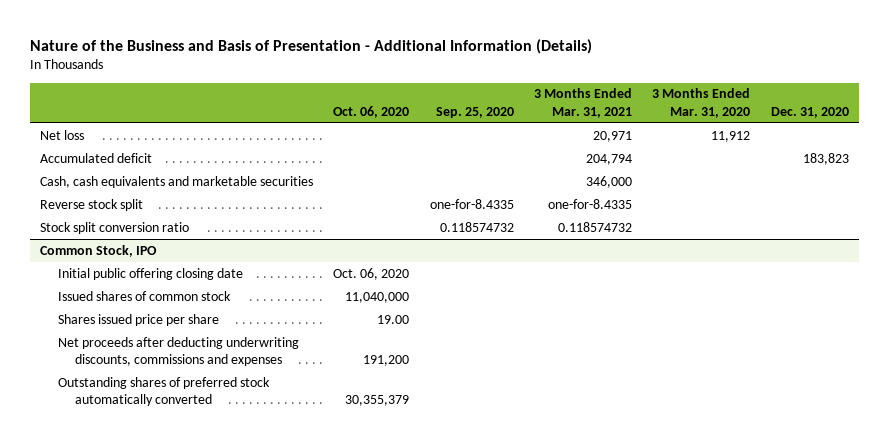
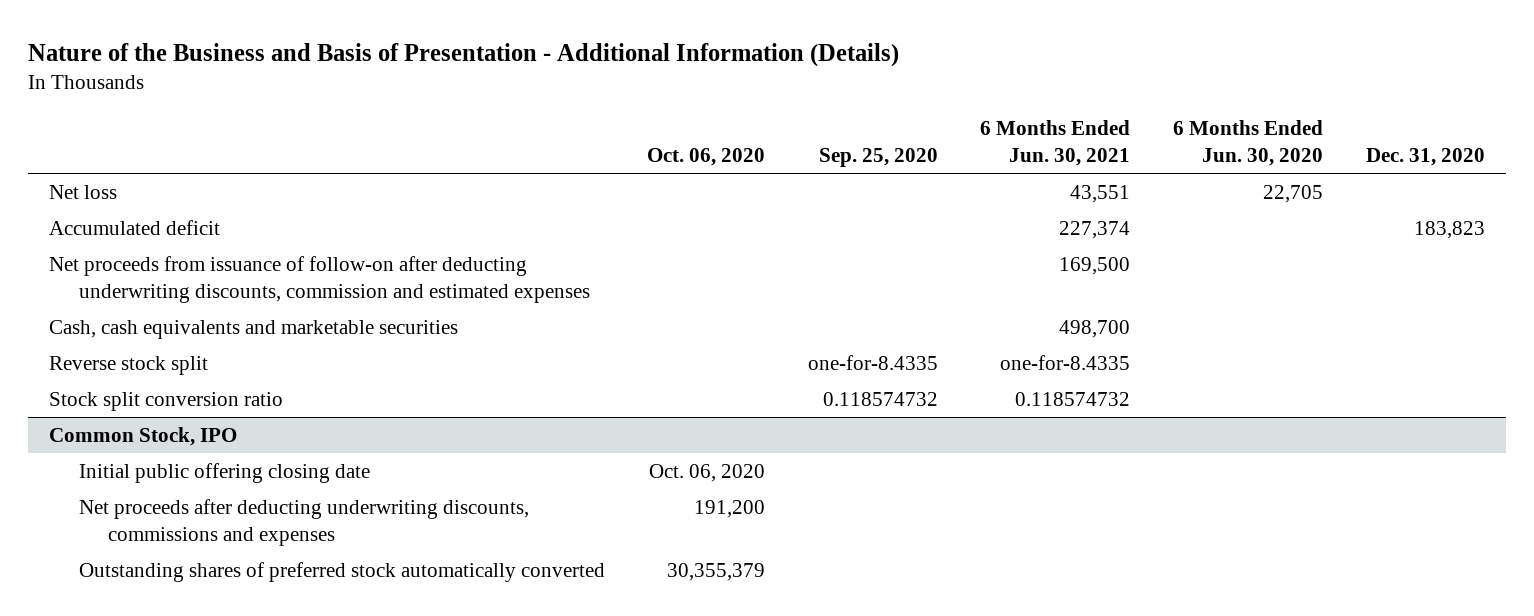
- | Oct. 06, 2020 | Sep. 25, 2020 | 3 Months Ended Mar. 31, 2021 | 3 Months Ended Mar. 31, 2020 | Dec. 31, 2020
+ | Oct. 06, 2020 | Sep. 25, 2020 | 6 Months Ended Jun. 30, 2021 | 6 Months Ended Jun. 30, 2020 | Dec. 31, 2020
+ Net proceeds from issuance of follow-on after deducting underwriting discounts, commission and estimated expenses | | | 169,500 | |
@ Common Stock, IPO
- Issued shares of common stock | 11,040,000 | | | |
- Shares issued price per share | 19.00 | | | |

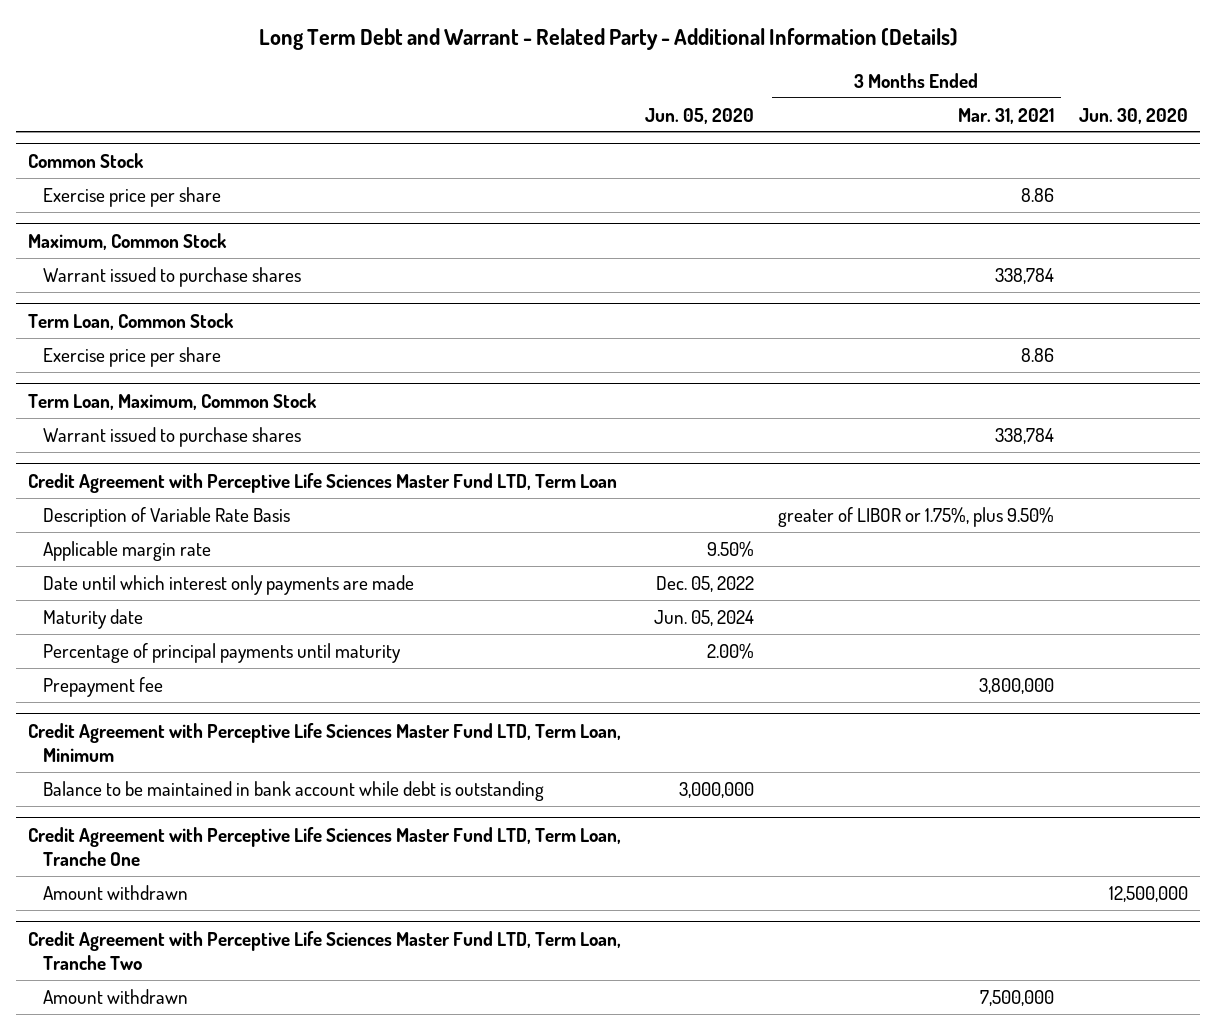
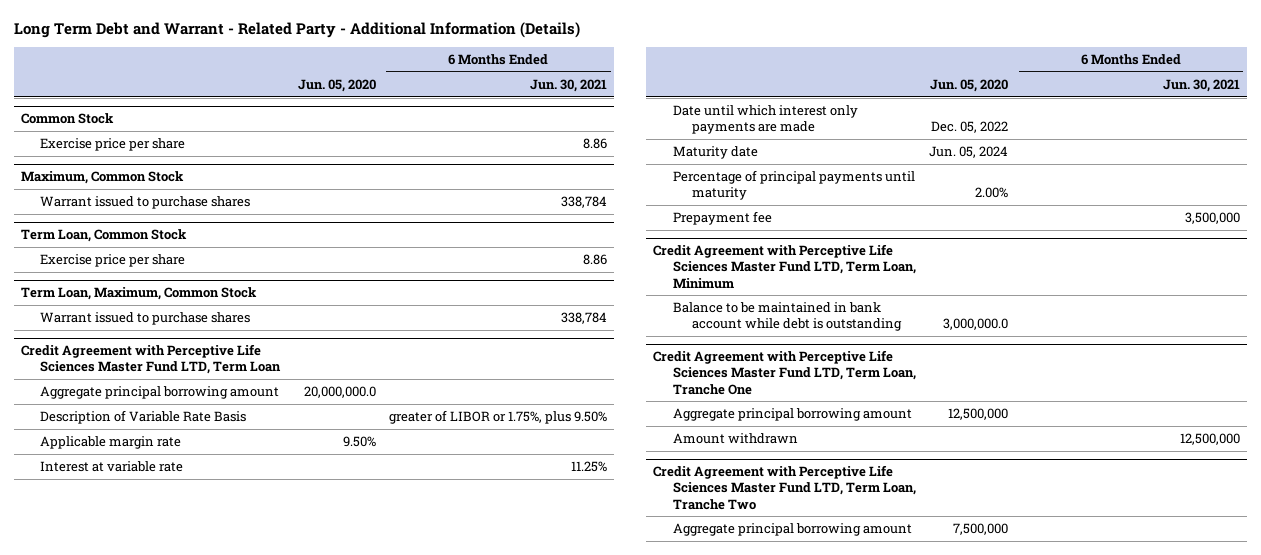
- | Jun. 05, 2020 | 3 Months Ended Mar. 31, 2021 | Jun. 30, 2020
+ | Jun. 05, 2020 | 6 Months Ended Jun. 30, 2021
@ Credit Agreement with Perceptive Life Sciences Master Fund LTD, Term Loan
+ Aggregate principal borrowing amount | 20,000,000.0 |
+ Interest at variable rate | | 11.25%
@ Credit Agreement with Perceptive Life Sciences Master Fund LTD, Term Loan, Minimum
- Balance to be maintained in bank account while debt is outstanding | 3,000,000 | |
+ Balance to be maintained in bank account while debt is outstanding | 3,000,000.0 |
@ Credit Agreement with Perceptive Life Sciences Master Fund LTD, Term Loan, Tranche One
+ Aggregate principal borrowing amount | 12,500,000 |
@ Credit Agreement with Perceptive Life Sciences Master Fund LTD, Term Loan, Tranche Two
- Amount withdrawn | | 7,500,000 |
+ Aggregate principal borrowing amount | 7,500,000 |

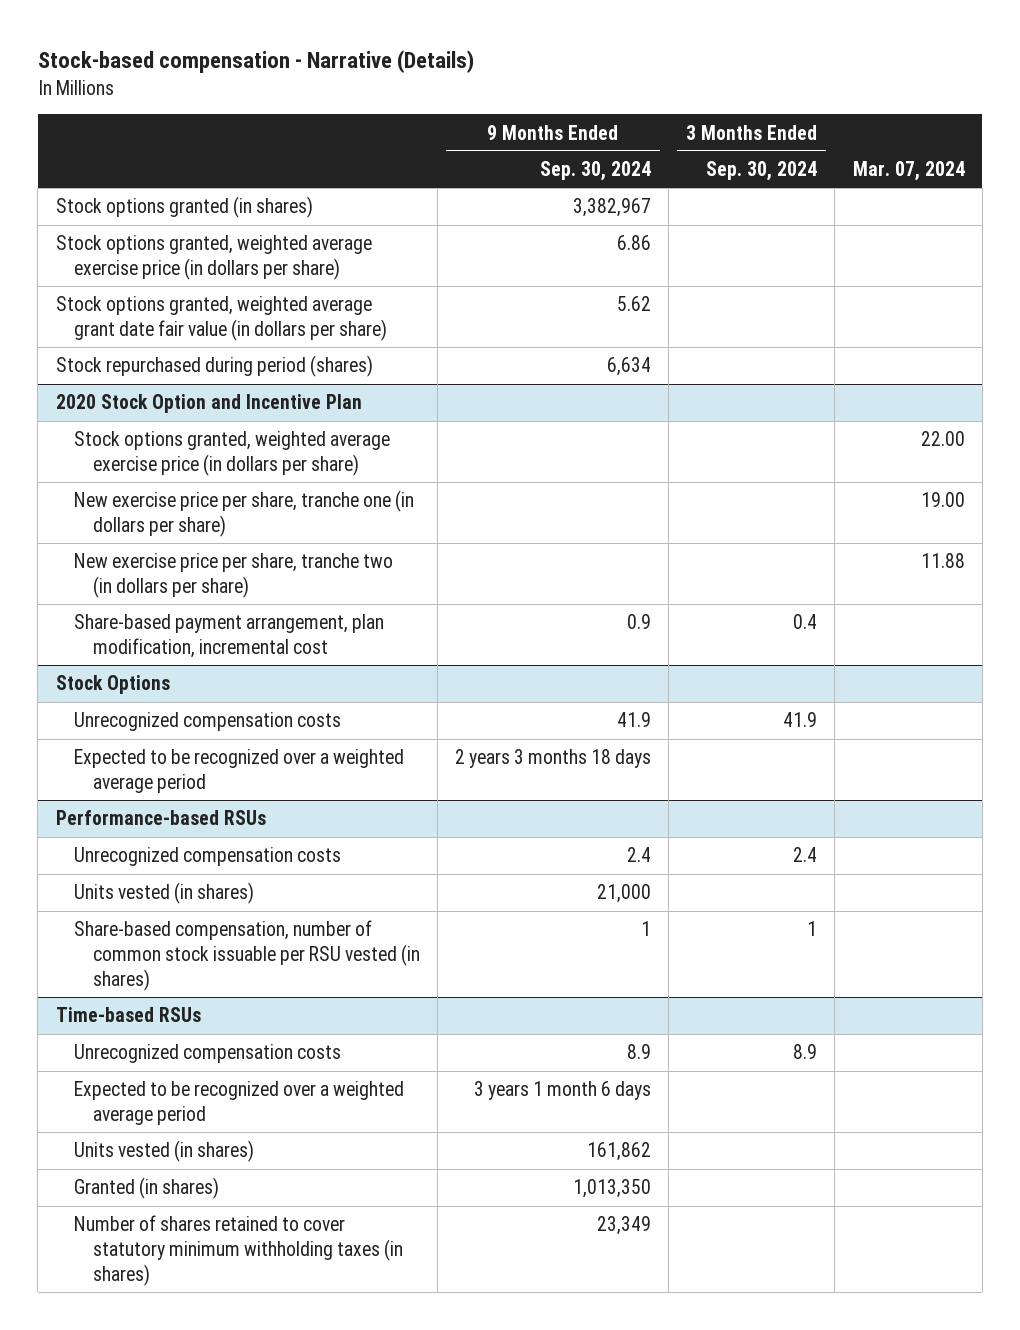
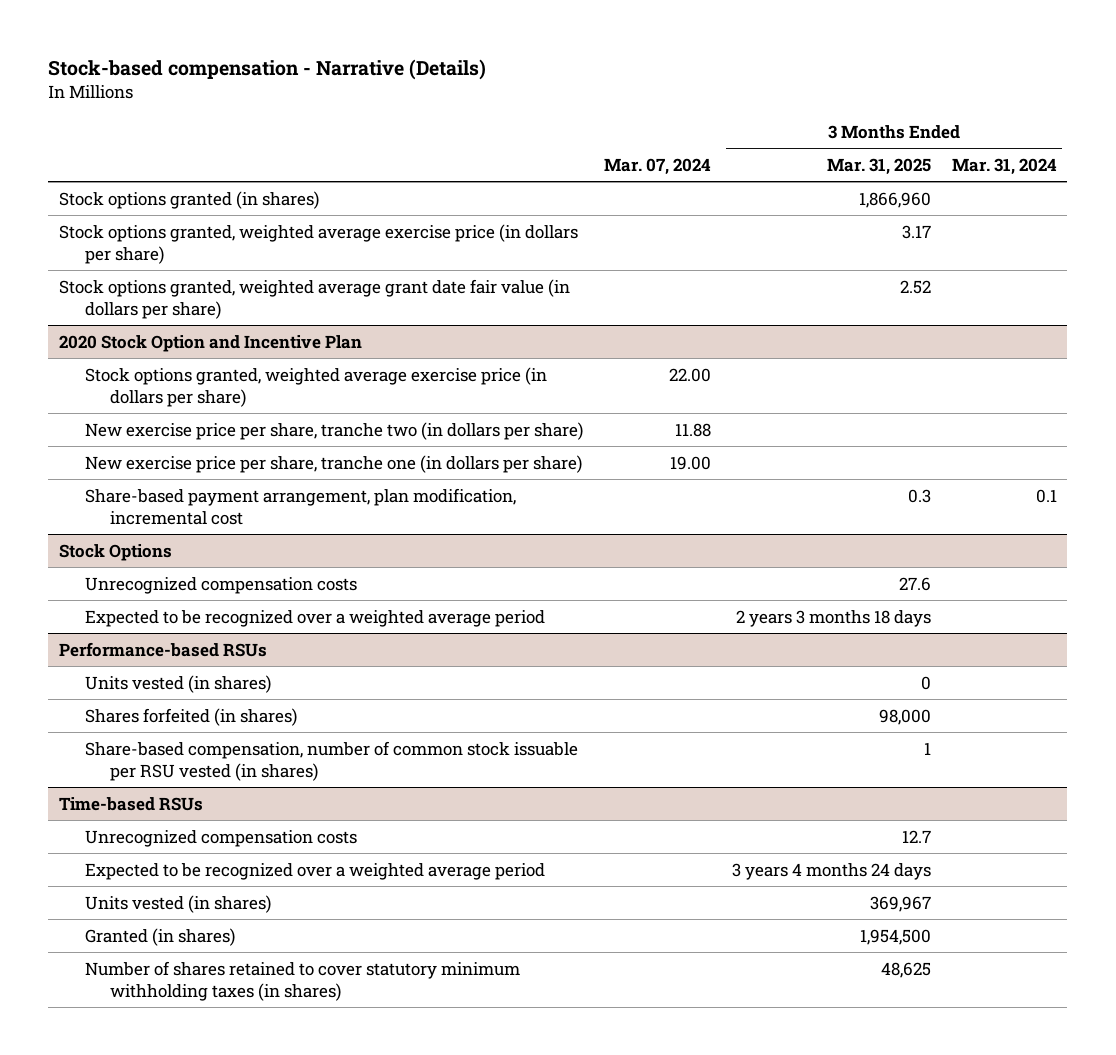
- | 9 Months Ended Sep. 30, 2024 | 3 Months Ended Sep. 30, 2024 | Mar. 07, 2024
+ | Mar. 07, 2024 | 3 Months Ended Mar. 31, 2025 | 3 Months Ended Mar. 31, 2024
- Stock repurchased during period (shares) | 6,634 | |
@ 2020 Stock Option and Incentive Plan
moved down: New exercise price per share, tranche one (in dollars per share) | 19.00 | |
@ Performance-based RSUs
- Unrecognized compensation costs | 2.4 | 2.4 |
+ Shares forfeited (in shares) | | 98,000 |

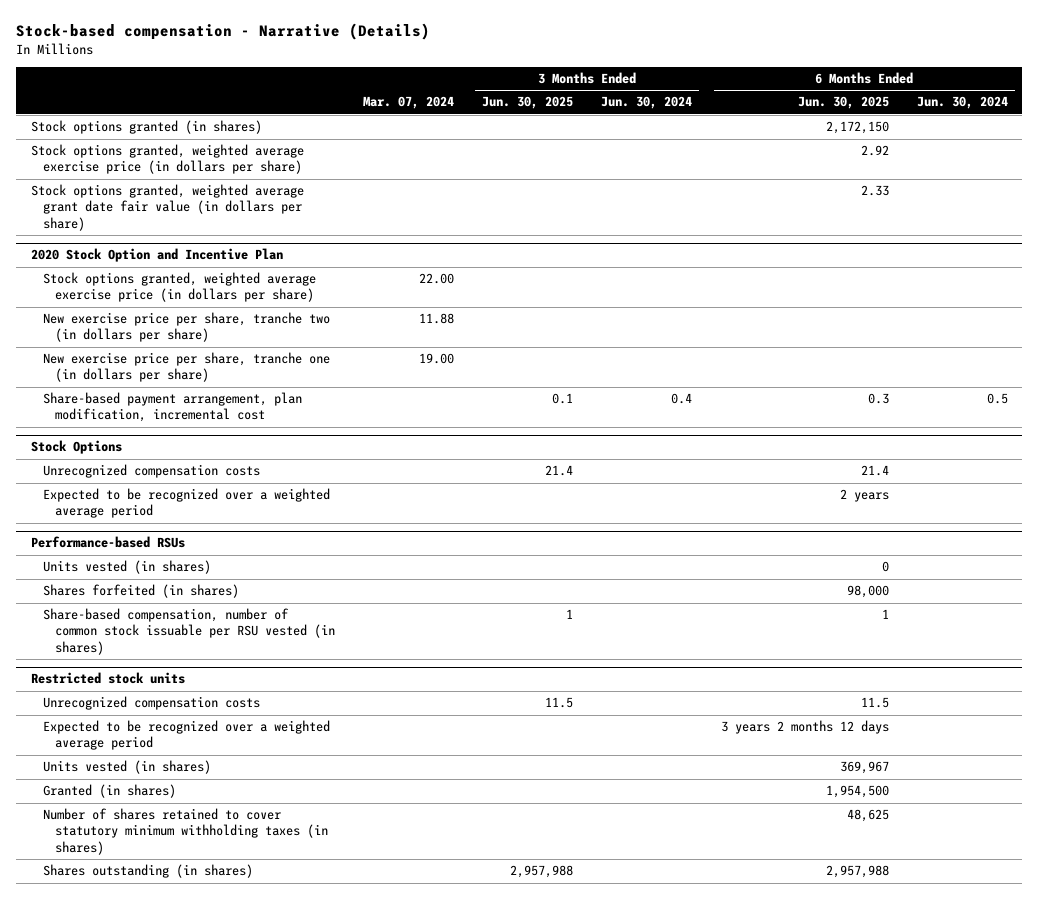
- | Mar. 07, 2024 | 3 Months Ended Mar. 31, 2025 | 3 Months Ended Mar. 31, 2024
+ | Mar. 07, 2024 | 3 Months Ended Jun. 30, 2025 | 3 Months Ended Jun. 30, 2024 | 6 Months Ended Jun. 30, 2025 | 6 Months Ended Jun. 30, 2024
- Time-based RSUs
+ Restricted stock units
+ Shares outstanding (in shares) | | 2,957,988 | | 2,957,988 |

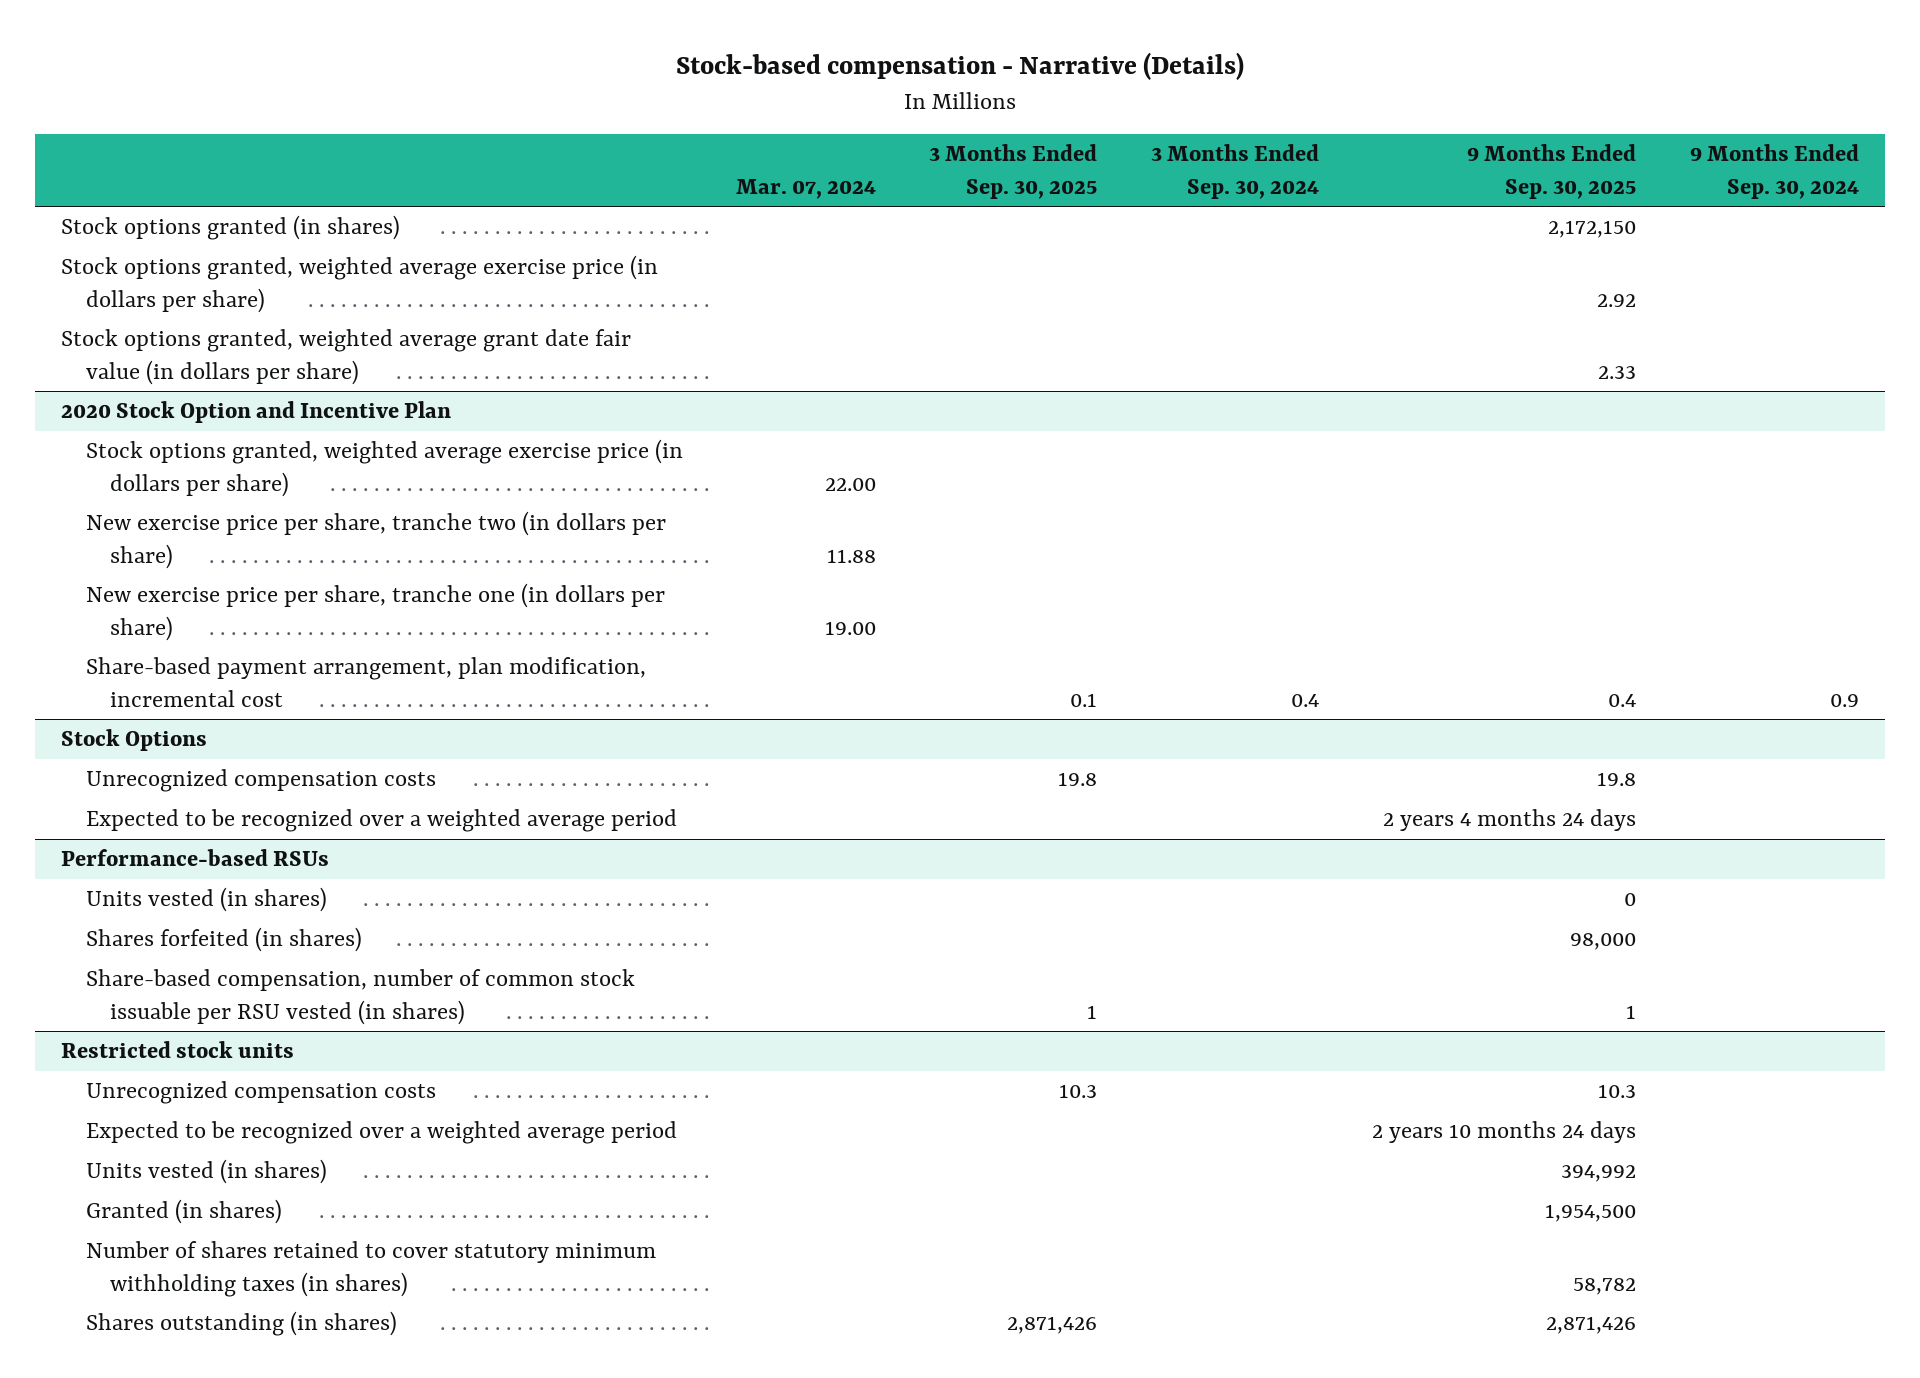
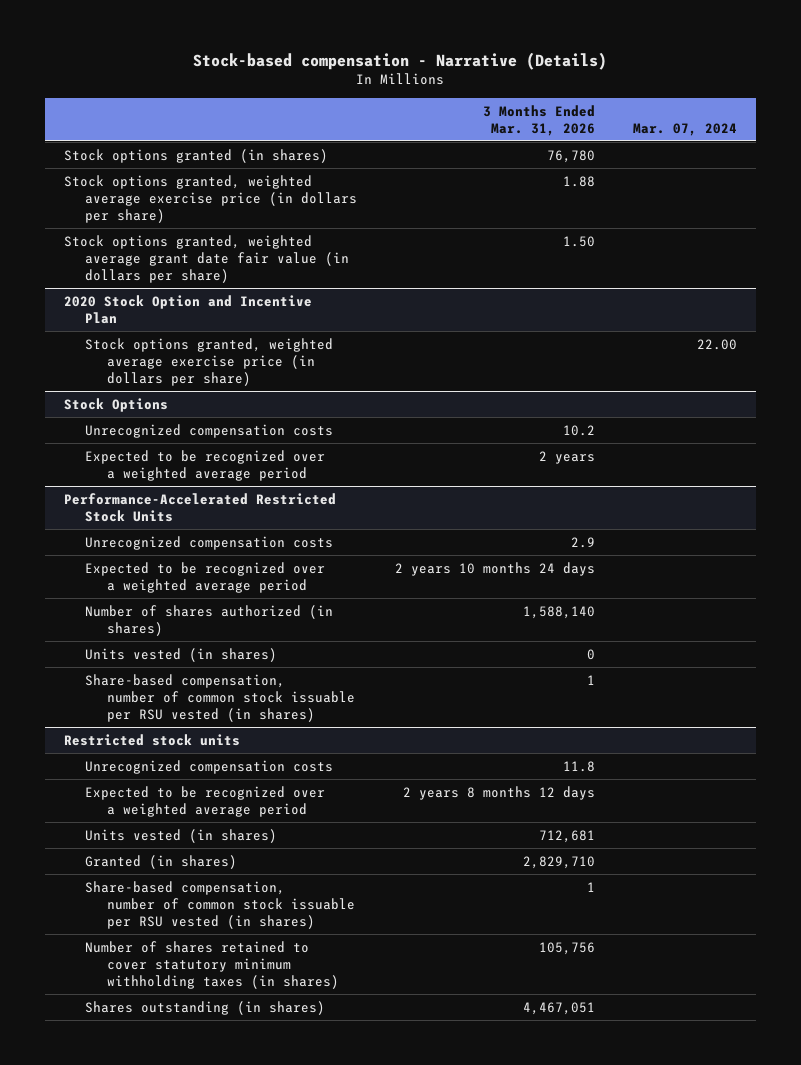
- | Mar. 07, 2024 | 3 Months Ended Sep. 30, 2025 | 3 Months Ended Sep. 30, 2024 | 9 Months Ended Sep. 30, 2025 | 9 Months Ended Sep. 30, 2024
+ | 3 Months Ended Mar. 31, 2026 | Mar. 07, 2024
@ 2020 Stock Option and Incentive Plan
- New exercise price per share, tranche two (in dollars per share) | 11.88 | | | |
- New exercise price per share, tranche one (in dollars per share) | 19.00 | | | |
- Share-based payment arrangement, plan modification, incremental cost | | 0.1 | 0.4 | 0.4 | 0.9
- Performance-based RSUs
- Units vested (in shares) | | | | 0 |
- Shares forfeited (in shares) | | | | 98,000 |
- Share-based compensation, number of common stock issuable per RSU vested (in shares) | | 1 | | 1 |
+ Performance-Accelerated Restricted Stock Units
+ Unrecognized compensation costs | 2.9 |
+ Expected to be recognized over a weighted average period | 2 years 10 months 24 days |
+ Number of shares authorized (in shares) | 1,588,140 |
+ Units vested (in shares) | 0 |
+ Share-based compensation, number of common stock issuable per RSU vested (in shares) | 1 |
@ Restricted stock units
+ Share-based compensation, number of common stock issuable per RSU vested (in shares) | 1 |

